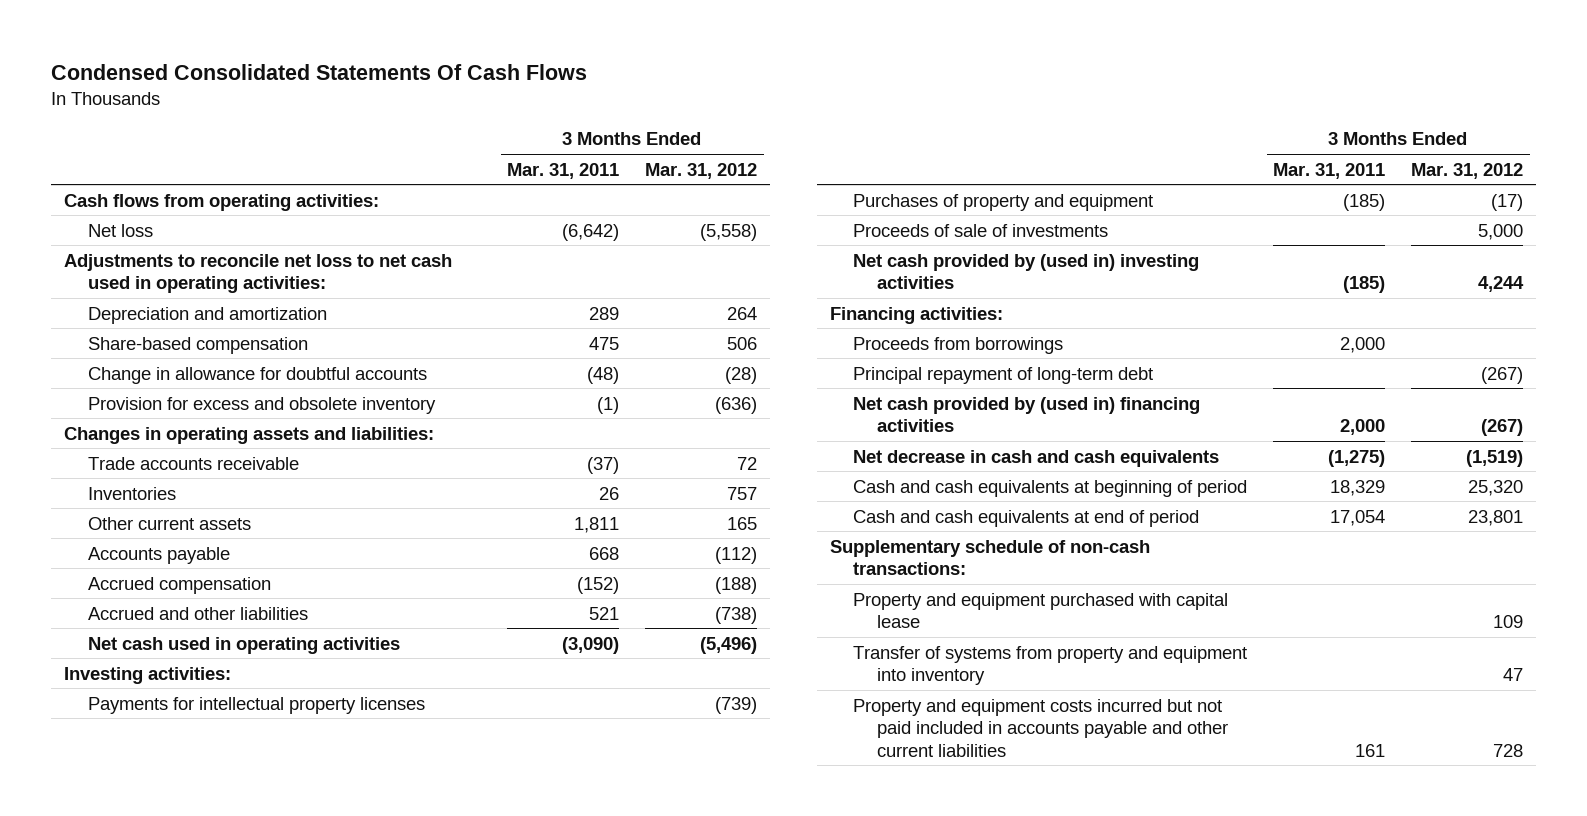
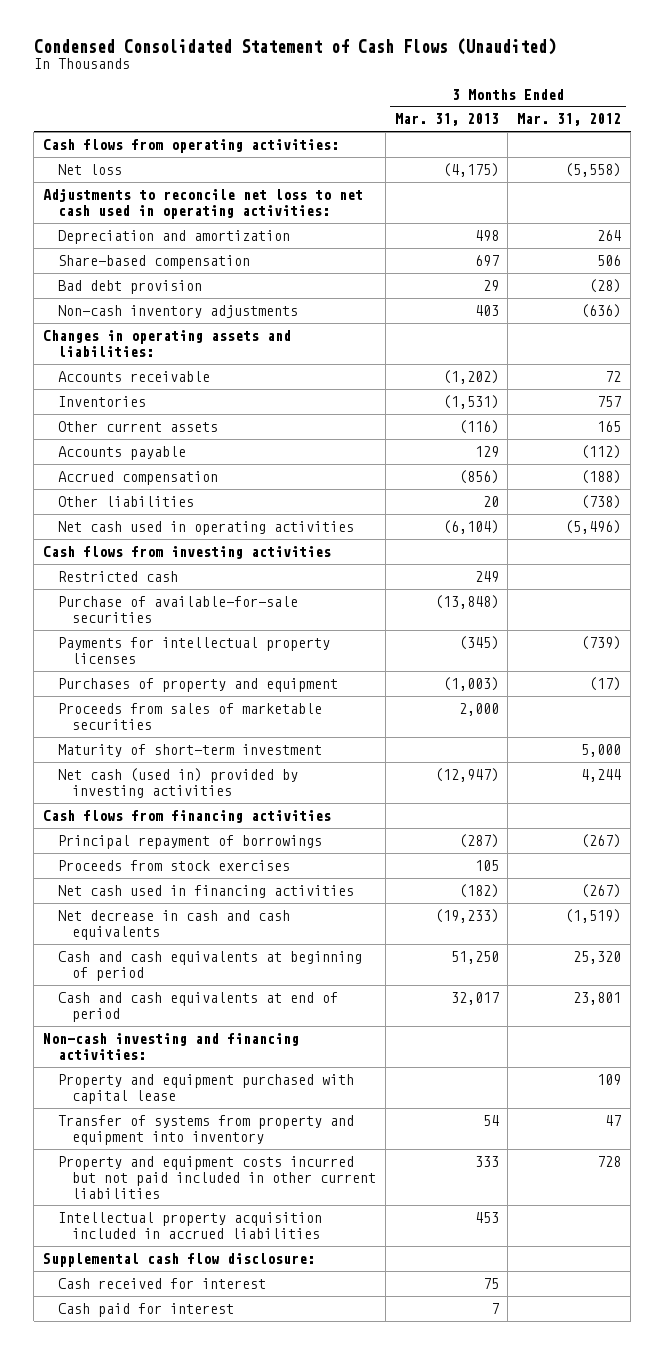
- Condensed Consolidated Statements Of Cash Flows
+ Condensed Consolidated Statement of Cash Flows (Unaudited)
- | 3 Months Ended Mar. 31, 2011 | 3 Months Ended Mar. 31, 2012
+ | 3 Months Ended Mar. 31, 2013 | 3 Months Ended Mar. 31, 2012
- Change in allowance for doubtful accounts | (48) | (28)
- Provision for excess and obsolete inventory | (1) | (636)
+ Bad debt provision | 29 | (28)
+ Non-cash inventory adjustments | 403 | (636)
- Trade accounts receivable | (37) | 72
+ Accounts receivable | (1,202) | 72
- Accrued and other liabilities | 521 | (738)
+ Other liabilities | 20 | (738)
- Investing activities:
+ Cash flows from investing activities
+ Restricted cash | 249 |
+ Purchase of available-for-sale securities | (13,848) |
- Proceeds of sale of investments | | 5,000
- Net cash provided by (used in) investing activities | (185) | 4,244
- Financing activities:
- Proceeds from borrowings | 2,000 |
- Principal repayment of long-term debt | | (267)
- Net cash provided by (used in) financing activities | 2,000 | (267)
+ Proceeds from sales of marketable securities | 2,000 |
+ Maturity of short-term investment | | 5,000
+ Net cash (used in) provided by investing activities | (12,947) | 4,244
+ Cash flows from financing activities
+ Principal repayment of borrowings | (287) | (267)
+ Proceeds from stock exercises | 105 |
+ Net cash used in financing activities | (182) | (267)
- Supplementary schedule of non-cash transactions:
+ Non-cash investing and financing activities:
- Property and equipment costs incurred but not paid included in accounts payable and other current liabilities | 161 | 728
+ Property and equipment costs incurred but not paid included in other current liabilities | 333 | 728
+ Intellectual property acquisition included in accrued liabilities | 453 |
+ Supplemental cash flow disclosure:
+ Cash received for interest | 75 |
+ Cash paid for interest | 7 |

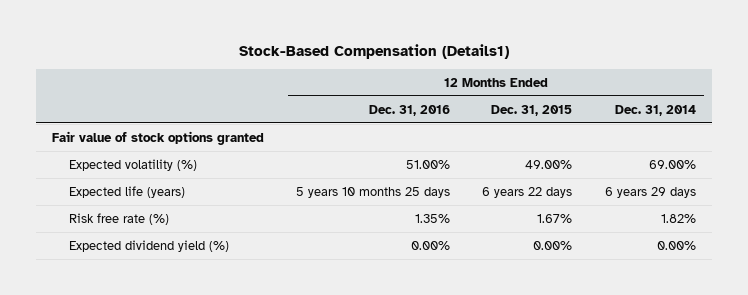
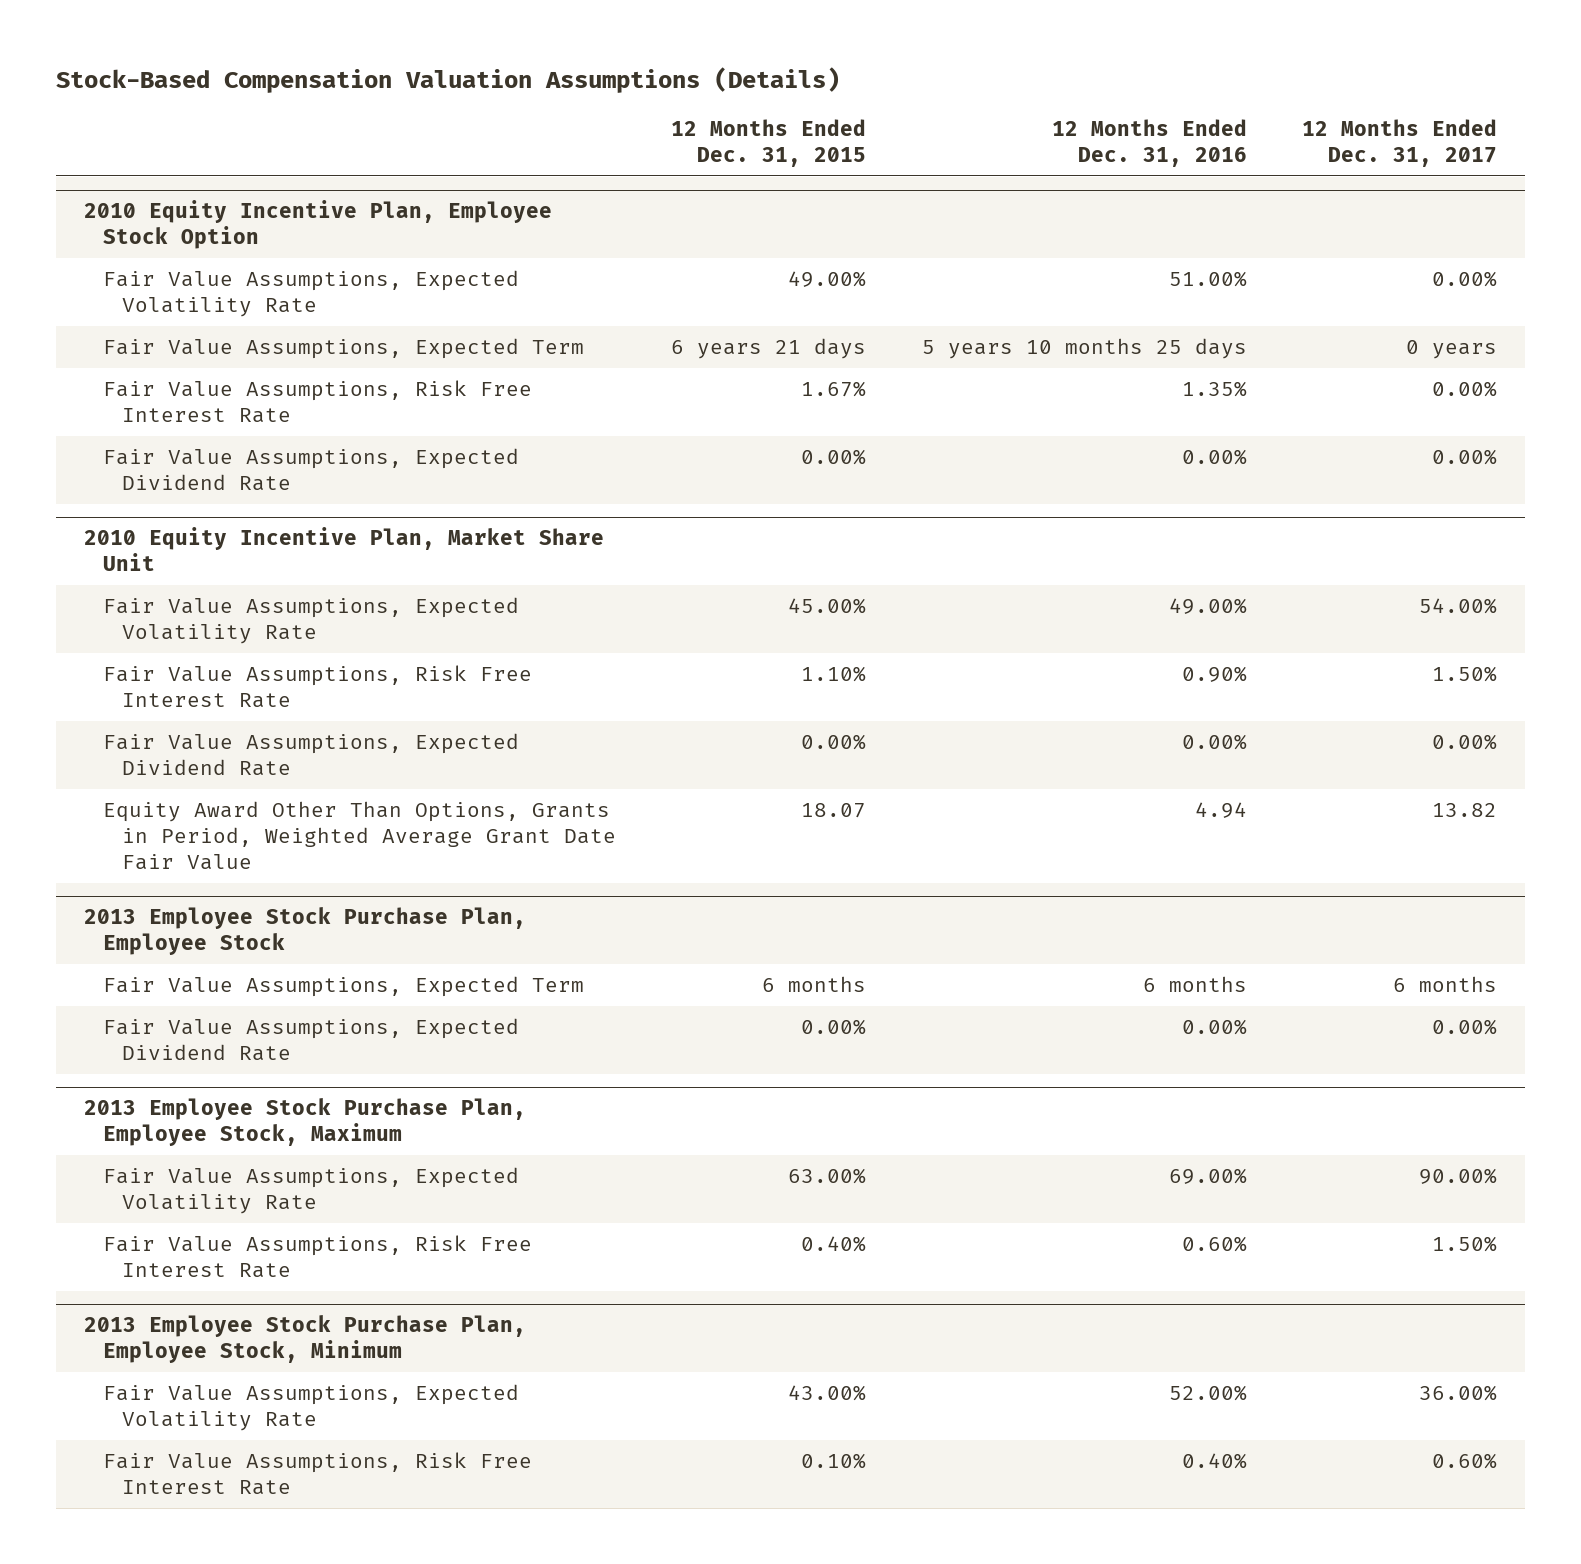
- Stock-Based Compensation (Details1)
+ Stock-Based Compensation Valuation Assumptions (Details)
- | 12 Months Ended Dec. 31, 2016 | 12 Months Ended Dec. 31, 2015 | 12 Months Ended Dec. 31, 2014
+ | 12 Months Ended Dec. 31, 2015 | 12 Months Ended Dec. 31, 2016 | 12 Months Ended Dec. 31, 2017
- Fair value of stock options granted
- Expected volatility (%) | 51.00% | 49.00% | 69.00%
- Expected life (years) | 5 years 10 months 25 days | 6 years 22 days | 6 years 29 days
- Risk free rate (%) | 1.35% | 1.67% | 1.82%
- Expected dividend yield (%) | 0.00% | 0.00% | 0.00%
+ 2010 Equity Incentive Plan, Employee Stock Option
+ Fair Value Assumptions, Expected Volatility Rate | 49.00% | 51.00% | 0.00%
+ Fair Value Assumptions, Expected Term | 6 years 21 days | 5 years 10 months 25 days | 0 years
+ Fair Value Assumptions, Risk Free Interest Rate | 1.67% | 1.35% | 0.00%
+ Fair Value Assumptions, Expected Dividend Rate | 0.00% | 0.00% | 0.00%
+ 2010 Equity Incentive Plan, Market Share Unit
+ Fair Value Assumptions, Expected Volatility Rate | 45.00% | 49.00% | 54.00%
+ Fair Value Assumptions, Risk Free Interest Rate | 1.10% | 0.90% | 1.50%
+ Fair Value Assumptions, Expected Dividend Rate | 0.00% | 0.00% | 0.00%
+ Equity Award Other Than Options, Grants in Period, Weighted Average Grant Date Fair Value | 18.07 | 4.94 | 13.82
+ 2013 Employee Stock Purchase Plan, Employee Stock
+ Fair Value Assumptions, Expected Term | 6 months | 6 months | 6 months
+ Fair Value Assumptions, Expected Dividend Rate | 0.00% | 0.00% | 0.00%
+ 2013 Employee Stock Purchase Plan, Employee Stock, Maximum
+ Fair Value Assumptions, Expected Volatility Rate | 63.00% | 69.00% | 90.00%
+ Fair Value Assumptions, Risk Free Interest Rate | 0.40% | 0.60% | 1.50%
+ 2013 Employee Stock Purchase Plan, Employee Stock, Minimum
+ Fair Value Assumptions, Expected Volatility Rate | 43.00% | 52.00% | 36.00%
+ Fair Value Assumptions, Risk Free Interest Rate | 0.10% | 0.40% | 0.60%

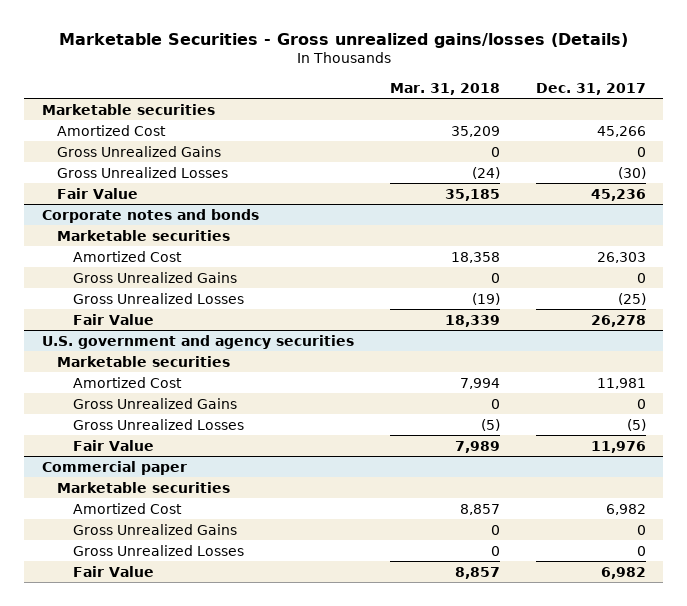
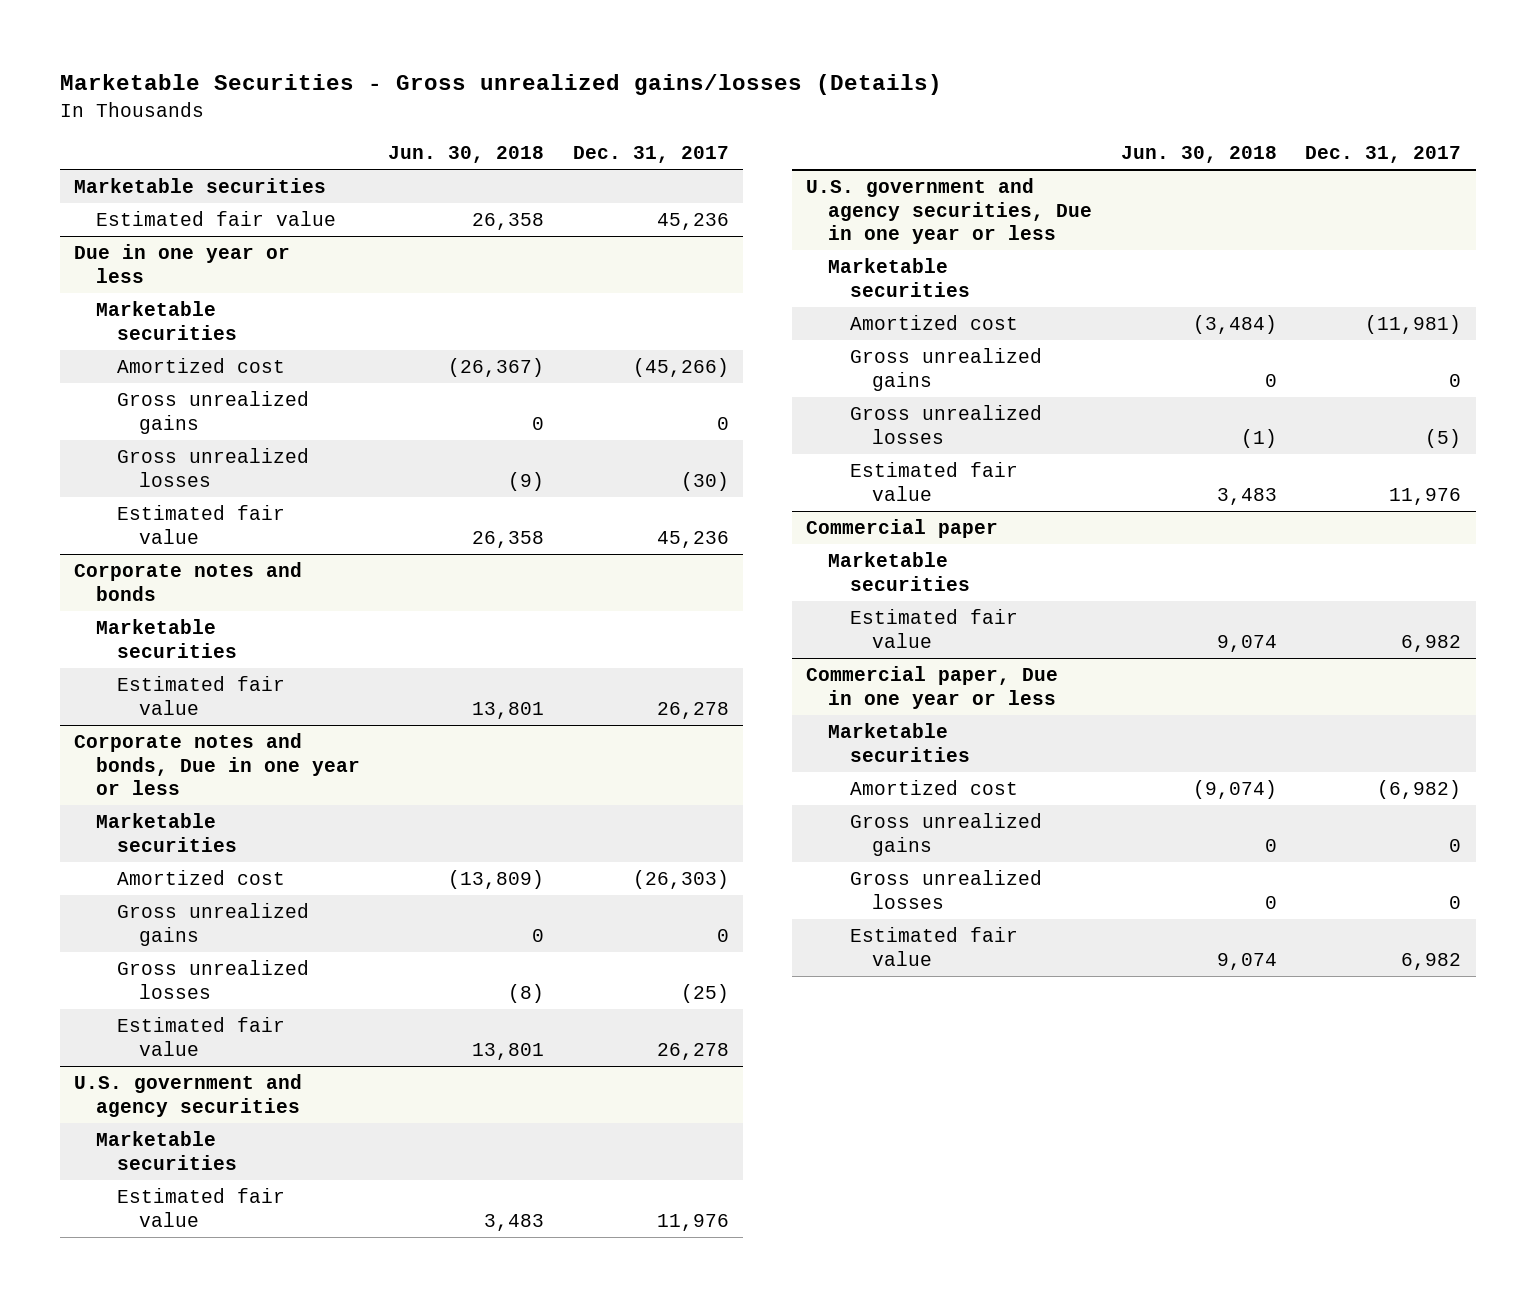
- | Mar. 31, 2018 | Dec. 31, 2017
+ | Jun. 30, 2018 | Dec. 31, 2017
- Amortized Cost | 35,209 | 45,266
- Gross Unrealized Gains | 0 | 0
- Gross Unrealized Losses | (24) | (30)
- Fair Value | 35,185 | 45,236
+ Estimated fair value | 26,358 | 45,236
+ Due in one year or less
+ Marketable securities
+ Amortized cost | (26,367) | (45,266)
+ Gross unrealized gains | 0 | 0
+ Gross unrealized losses | (9) | (30)
+ Estimated fair value | 26,358 | 45,236
@ Corporate notes and bonds
- Amortized Cost | 18,358 | 26,303
- Gross Unrealized Gains | 0 | 0
- Gross Unrealized Losses | (19) | (25)
- Fair Value | 18,339 | 26,278
+ Estimated fair value | 13,801 | 26,278
+ Corporate notes and bonds, Due in one year or less
+ Marketable securities
+ Amortized cost | (13,809) | (26,303)
+ Gross unrealized gains | 0 | 0
+ Gross unrealized losses | (8) | (25)
+ Estimated fair value | 13,801 | 26,278
@ U.S. government and agency securities
- Amortized Cost | 7,994 | 11,981
- Gross Unrealized Gains | 0 | 0
- Gross Unrealized Losses | (5) | (5)
- Fair Value | 7,989 | 11,976
+ Estimated fair value | 3,483 | 11,976
+ U.S. government and agency securities, Due in one year or less
+ Marketable securities
+ Amortized cost | (3,484) | (11,981)
+ Gross unrealized gains | 0 | 0
+ Gross unrealized losses | (1) | (5)
+ Estimated fair value | 3,483 | 11,976
@ Commercial paper
- Amortized Cost | 8,857 | 6,982
- Gross Unrealized Gains | 0 | 0
- Gross Unrealized Losses | 0 | 0
- Fair Value | 8,857 | 6,982
+ Estimated fair value | 9,074 | 6,982
+ Commercial paper, Due in one year or less
+ Marketable securities
+ Amortized cost | (9,074) | (6,982)
+ Gross unrealized gains | 0 | 0
+ Gross unrealized losses | 0 | 0
+ Estimated fair value | 9,074 | 6,982

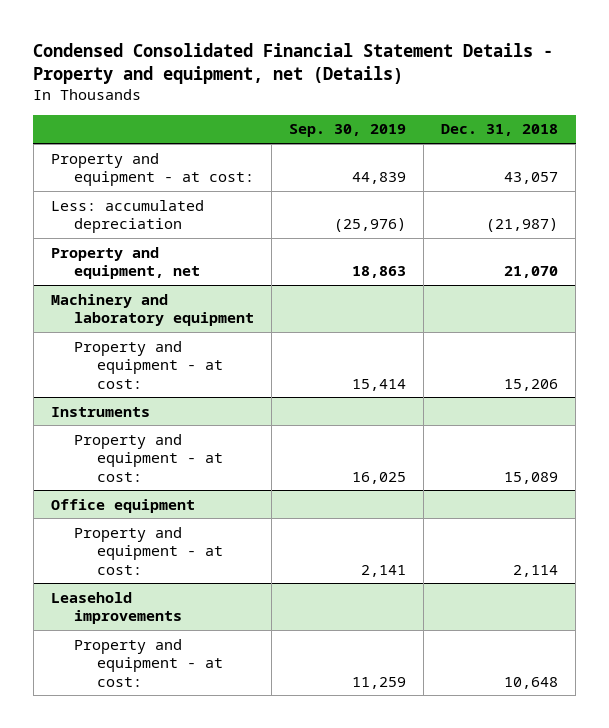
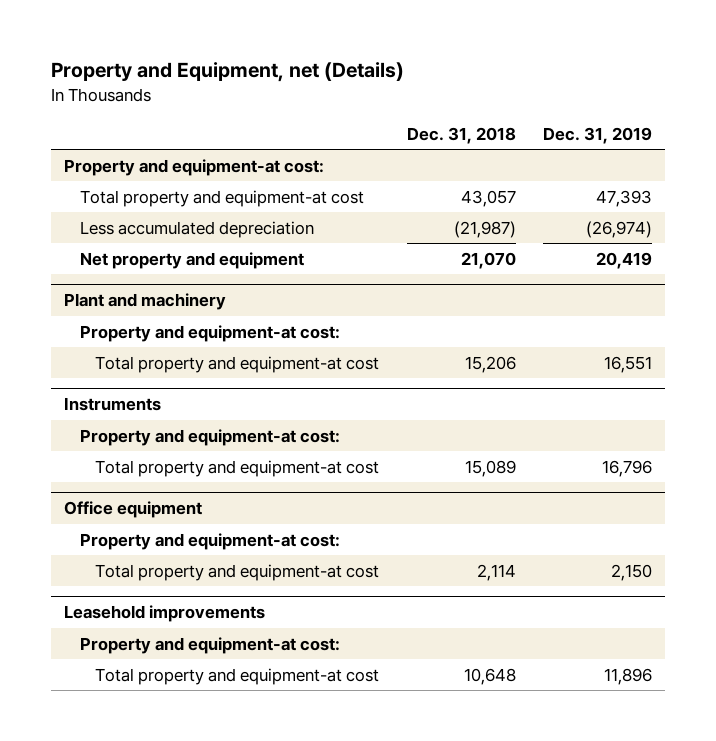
- Condensed Consolidated Financial Statement Details - Property and equipment, net (Details)
+ Property and Equipment, net (Details)
- | Sep. 30, 2019 | Dec. 31, 2018
+ | Dec. 31, 2018 | Dec. 31, 2019
- Property and equipment - at cost: | 44,839 | 43,057
- Less: accumulated depreciation | (25,976) | (21,987)
- Property and equipment, net | 18,863 | 21,070
- Machinery and laboratory equipment
- Property and equipment - at cost: | 15,414 | 15,206
+ Property and equipment-at cost:
+ Total property and equipment-at cost | 43,057 | 47,393
+ Less accumulated depreciation | (21,987) | (26,974)
+ Net property and equipment | 21,070 | 20,419
+ Plant and machinery
+ Property and equipment-at cost:
+ Total property and equipment-at cost | 15,206 | 16,551
@ Instruments
- Property and equipment - at cost: | 16,025 | 15,089
+ Property and equipment-at cost:
+ Total property and equipment-at cost | 15,089 | 16,796
@ Office equipment
- Property and equipment - at cost: | 2,141 | 2,114
+ Property and equipment-at cost:
+ Total property and equipment-at cost | 2,114 | 2,150
@ Leasehold improvements
- Property and equipment - at cost: | 11,259 | 10,648
+ Property and equipment-at cost:
+ Total property and equipment-at cost | 10,648 | 11,896

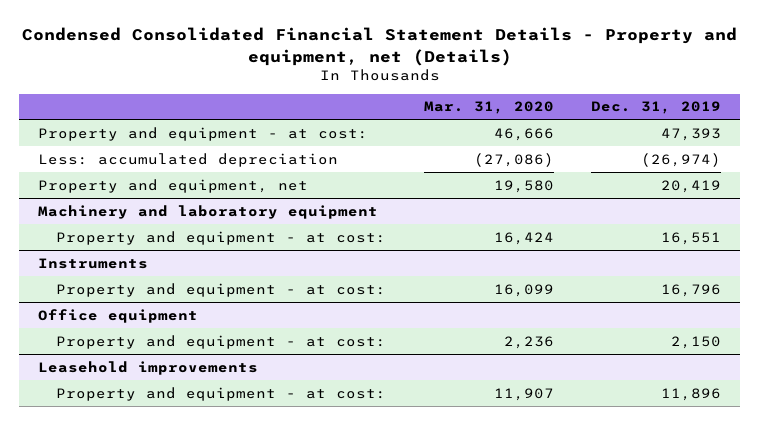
- Property and Equipment, net (Details)
+ Condensed Consolidated Financial Statement Details - Property and equipment, net (Details)
- | Dec. 31, 2018 | Dec. 31, 2019
+ | Mar. 31, 2020 | Dec. 31, 2019
- Property and equipment-at cost:
- Total property and equipment-at cost | 43,057 | 47,393
- Less accumulated depreciation | (21,987) | (26,974)
- Net property and equipment | 21,070 | 20,419
- Plant and machinery
- Property and equipment-at cost:
- Total property and equipment-at cost | 15,206 | 16,551
+ Property and equipment - at cost: | 46,666 | 47,393
+ Less: accumulated depreciation | (27,086) | (26,974)
+ Property and equipment, net | 19,580 | 20,419
+ Machinery and laboratory equipment
+ Property and equipment - at cost: | 16,424 | 16,551
@ Instruments
- Property and equipment-at cost:
- Total property and equipment-at cost | 15,089 | 16,796
+ Property and equipment - at cost: | 16,099 | 16,796
@ Office equipment
- Property and equipment-at cost:
- Total property and equipment-at cost | 2,114 | 2,150
+ Property and equipment - at cost: | 2,236 | 2,150
@ Leasehold improvements
- Property and equipment-at cost:
- Total property and equipment-at cost | 10,648 | 11,896
+ Property and equipment - at cost: | 11,907 | 11,896

